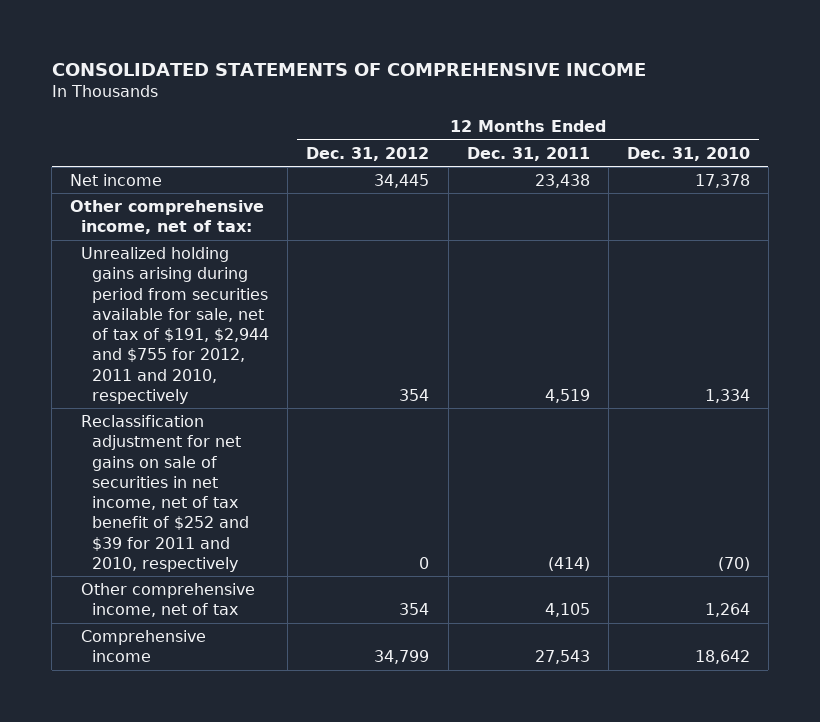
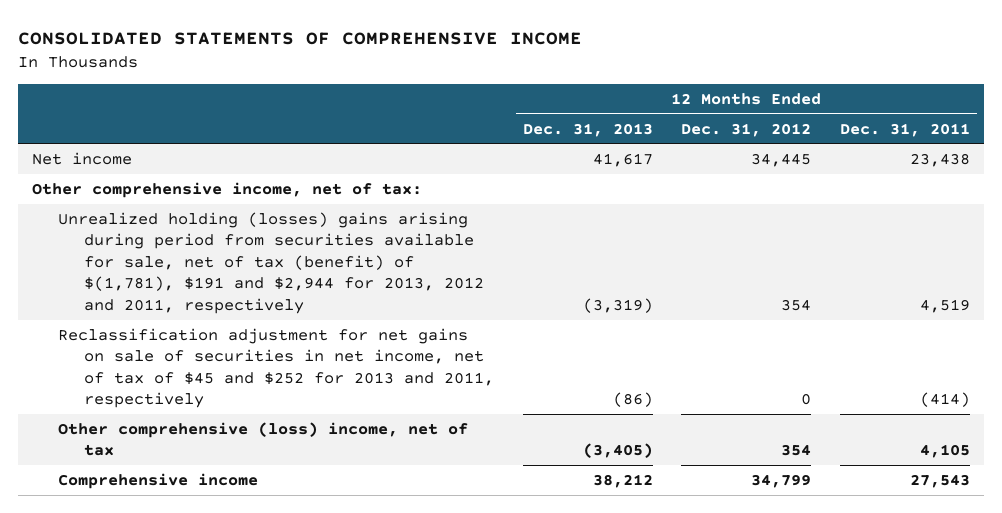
- | 12 Months Ended Dec. 31, 2012 | 12 Months Ended Dec. 31, 2011 | 12 Months Ended Dec. 31, 2010
+ | 12 Months Ended Dec. 31, 2013 | 12 Months Ended Dec. 31, 2012 | 12 Months Ended Dec. 31, 2011
- Unrealized holding gains arising during period from securities available for sale, net of tax of $191, $2,944 and $755 for 2012, 2011 and 2010, respectively | 354 | 4,519 | 1,334
- Reclassification adjustment for net gains on sale of securities in net income, net of tax benefit of $252 and $39 for 2011 and 2010, respectively | 0 | (414) | (70)
- Other comprehensive income, net of tax | 354 | 4,105 | 1,264
+ Unrealized holding (losses) gains arising during period from securities available for sale, net of tax (benefit) of $(1,781), $191 and $2,944 for 2013, 2012 and 2011, respectively | (3,319) | 354 | 4,519
+ Reclassification adjustment for net gains on sale of securities in net income, net of tax of $45 and $252 for 2013 and 2011, respectively | (86) | 0 | (414)
+ Other comprehensive (loss) income, net of tax | (3,405) | 354 | 4,105

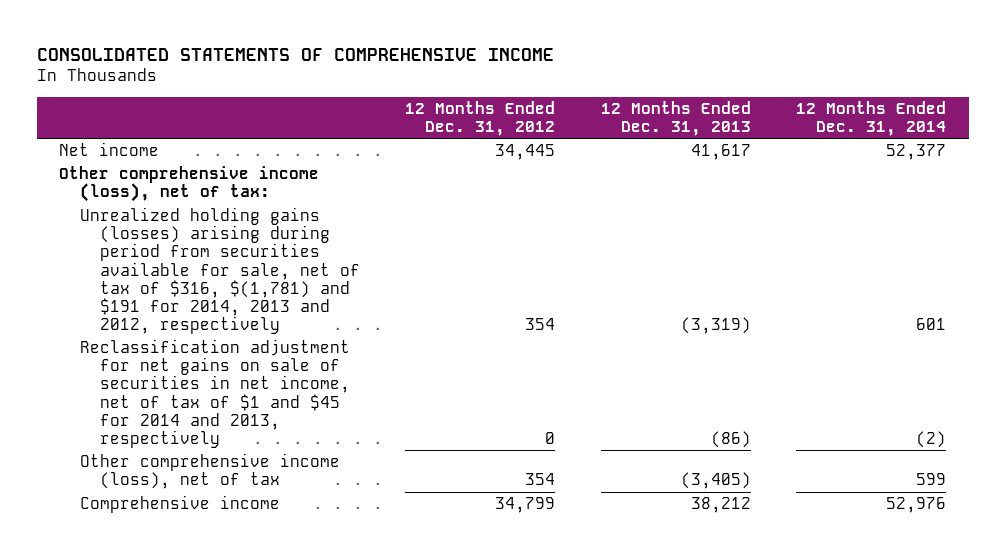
- | 12 Months Ended Dec. 31, 2013 | 12 Months Ended Dec. 31, 2012 | 12 Months Ended Dec. 31, 2011
+ | 12 Months Ended Dec. 31, 2012 | 12 Months Ended Dec. 31, 2013 | 12 Months Ended Dec. 31, 2014
- Other comprehensive income, net of tax:
- Unrealized holding (losses) gains arising during period from securities available for sale, net of tax (benefit) of $(1,781), $191 and $2,944 for 2013, 2012 and 2011, respectively | (3,319) | 354 | 4,519
- Reclassification adjustment for net gains on sale of securities in net income, net of tax of $45 and $252 for 2013 and 2011, respectively | (86) | 0 | (414)
- Other comprehensive (loss) income, net of tax | (3,405) | 354 | 4,105
+ Other comprehensive income (loss), net of tax:
+ Unrealized holding gains (losses) arising during period from securities available for sale, net of tax of $316, $(1,781) and $191 for 2014, 2013 and 2012, respectively | 354 | (3,319) | 601
+ Reclassification adjustment for net gains on sale of securities in net income, net of tax of $1 and $45 for 2014 and 2013, respectively | 0 | (86) | (2)
+ Other comprehensive income (loss), net of tax | 354 | (3,405) | 599

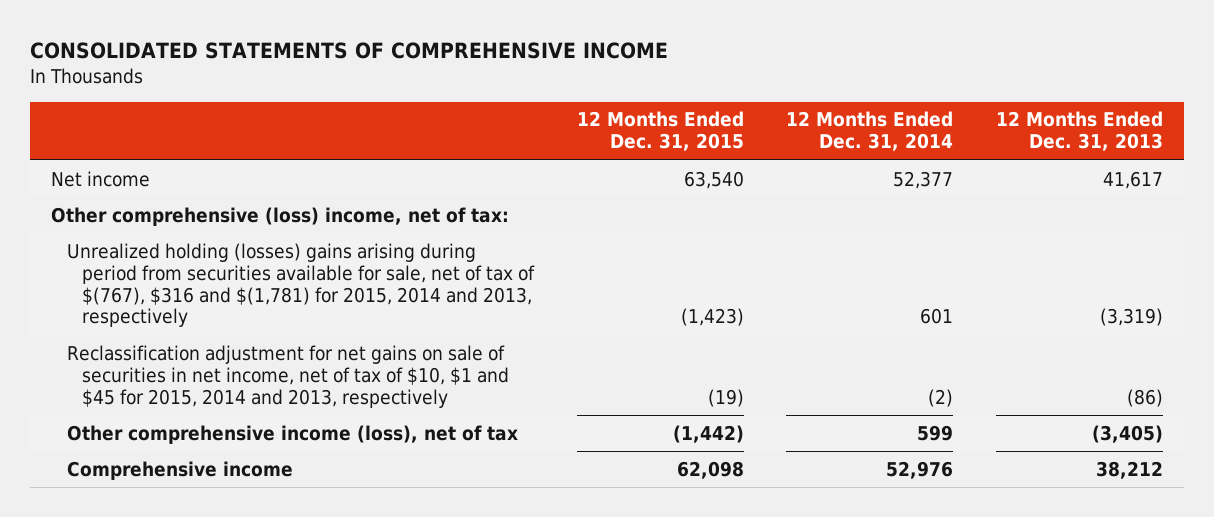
- | 12 Months Ended Dec. 31, 2012 | 12 Months Ended Dec. 31, 2013 | 12 Months Ended Dec. 31, 2014
+ | 12 Months Ended Dec. 31, 2015 | 12 Months Ended Dec. 31, 2014 | 12 Months Ended Dec. 31, 2013
- Other comprehensive income (loss), net of tax:
- Unrealized holding gains (losses) arising during period from securities available for sale, net of tax of $316, $(1,781) and $191 for 2014, 2013 and 2012, respectively | 354 | (3,319) | 601
- Reclassification adjustment for net gains on sale of securities in net income, net of tax of $1 and $45 for 2014 and 2013, respectively | 0 | (86) | (2)
+ Other comprehensive (loss) income, net of tax:
+ Unrealized holding (losses) gains arising during period from securities available for sale, net of tax of $(767), $316 and $(1,781) for 2015, 2014 and 2013, respectively | (1,423) | 601 | (3,319)
+ Reclassification adjustment for net gains on sale of securities in net income, net of tax of $10, $1 and $45 for 2015, 2014 and 2013, respectively | (19) | (2) | (86)

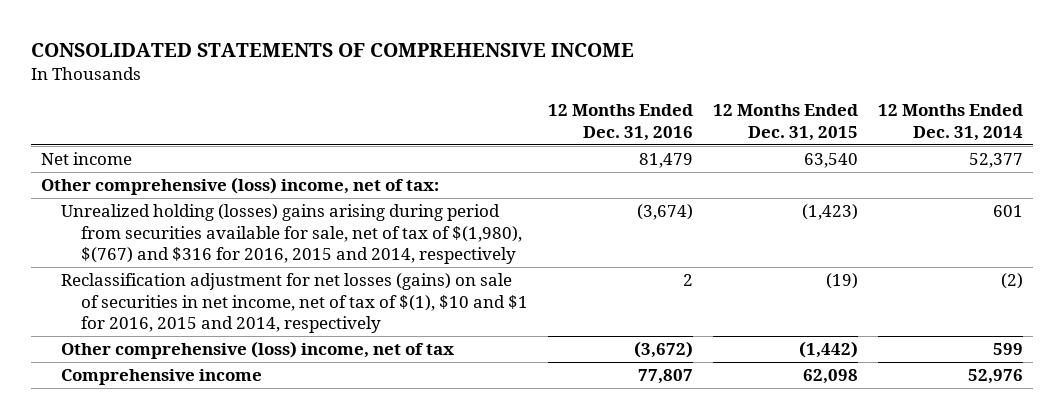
- | 12 Months Ended Dec. 31, 2015 | 12 Months Ended Dec. 31, 2014 | 12 Months Ended Dec. 31, 2013
+ | 12 Months Ended Dec. 31, 2016 | 12 Months Ended Dec. 31, 2015 | 12 Months Ended Dec. 31, 2014
- Unrealized holding (losses) gains arising during period from securities available for sale, net of tax of $(767), $316 and $(1,781) for 2015, 2014 and 2013, respectively | (1,423) | 601 | (3,319)
- Reclassification adjustment for net gains on sale of securities in net income, net of tax of $10, $1 and $45 for 2015, 2014 and 2013, respectively | (19) | (2) | (86)
- Other comprehensive income (loss), net of tax | (1,442) | 599 | (3,405)
+ Unrealized holding (losses) gains arising during period from securities available for sale, net of tax of $(1,980), $(767) and $316 for 2016, 2015 and 2014, respectively | (3,674) | (1,423) | 601
+ Reclassification adjustment for net losses (gains) on sale of securities in net income, net of tax of $(1), $10 and $1 for 2016, 2015 and 2014, respectively | 2 | (19) | (2)
+ Other comprehensive (loss) income, net of tax | (3,672) | (1,442) | 599

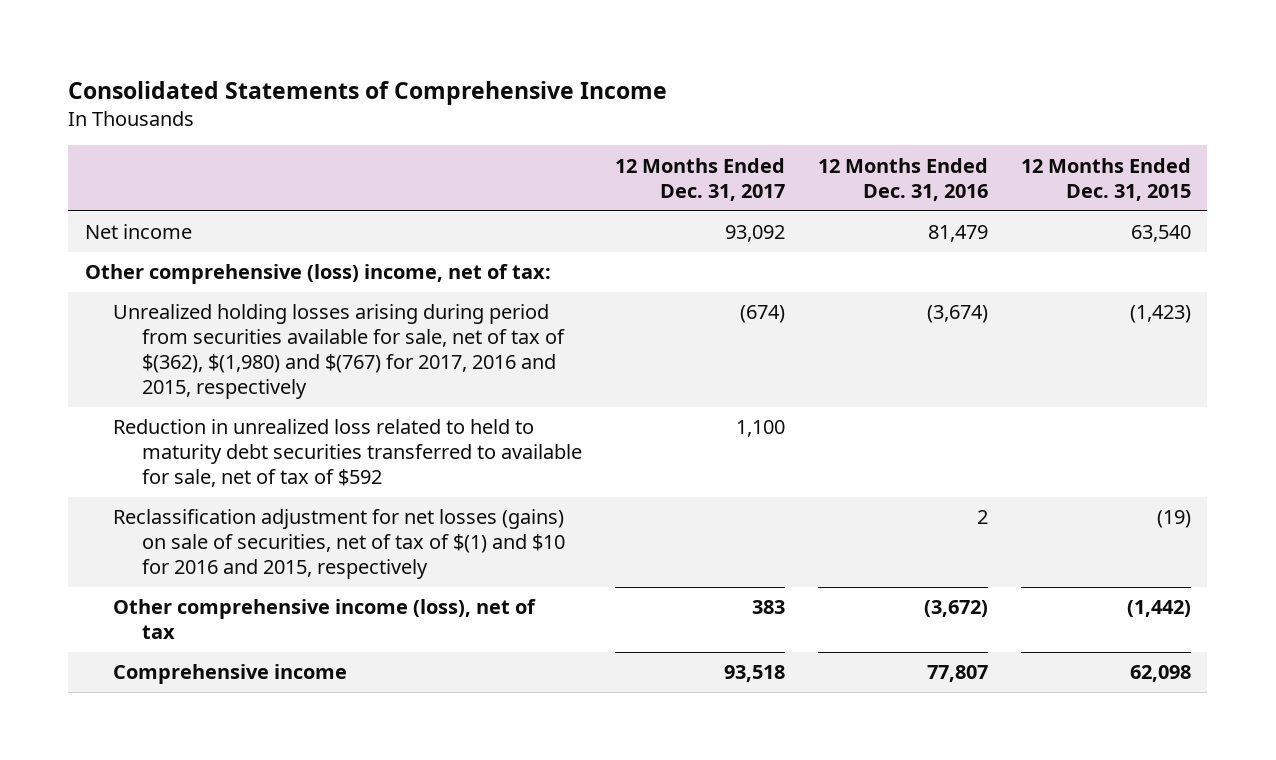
- CONSOLIDATED STATEMENTS OF COMPREHENSIVE INCOME
+ Consolidated Statements of Comprehensive Income
- | 12 Months Ended Dec. 31, 2016 | 12 Months Ended Dec. 31, 2015 | 12 Months Ended Dec. 31, 2014
+ | 12 Months Ended Dec. 31, 2017 | 12 Months Ended Dec. 31, 2016 | 12 Months Ended Dec. 31, 2015
- Unrealized holding (losses) gains arising during period from securities available for sale, net of tax of $(1,980), $(767) and $316 for 2016, 2015 and 2014, respectively | (3,674) | (1,423) | 601
- Reclassification adjustment for net losses (gains) on sale of securities in net income, net of tax of $(1), $10 and $1 for 2016, 2015 and 2014, respectively | 2 | (19) | (2)
- Other comprehensive (loss) income, net of tax | (3,672) | (1,442) | 599
+ Unrealized holding losses arising during period from securities available for sale, net of tax of $(362), $(1,980) and $(767) for 2017, 2016 and 2015, respectively | (674) | (3,674) | (1,423)
+ Reduction in unrealized loss related to held to maturity debt securities transferred to available for sale, net of tax of $592 | 1,100 | |
+ Reclassification adjustment for net losses (gains) on sale of securities, net of tax of $(1) and $10 for 2016 and 2015, respectively | | 2 | (19)
+ Other comprehensive income (loss), net of tax | 383 | (3,672) | (1,442)

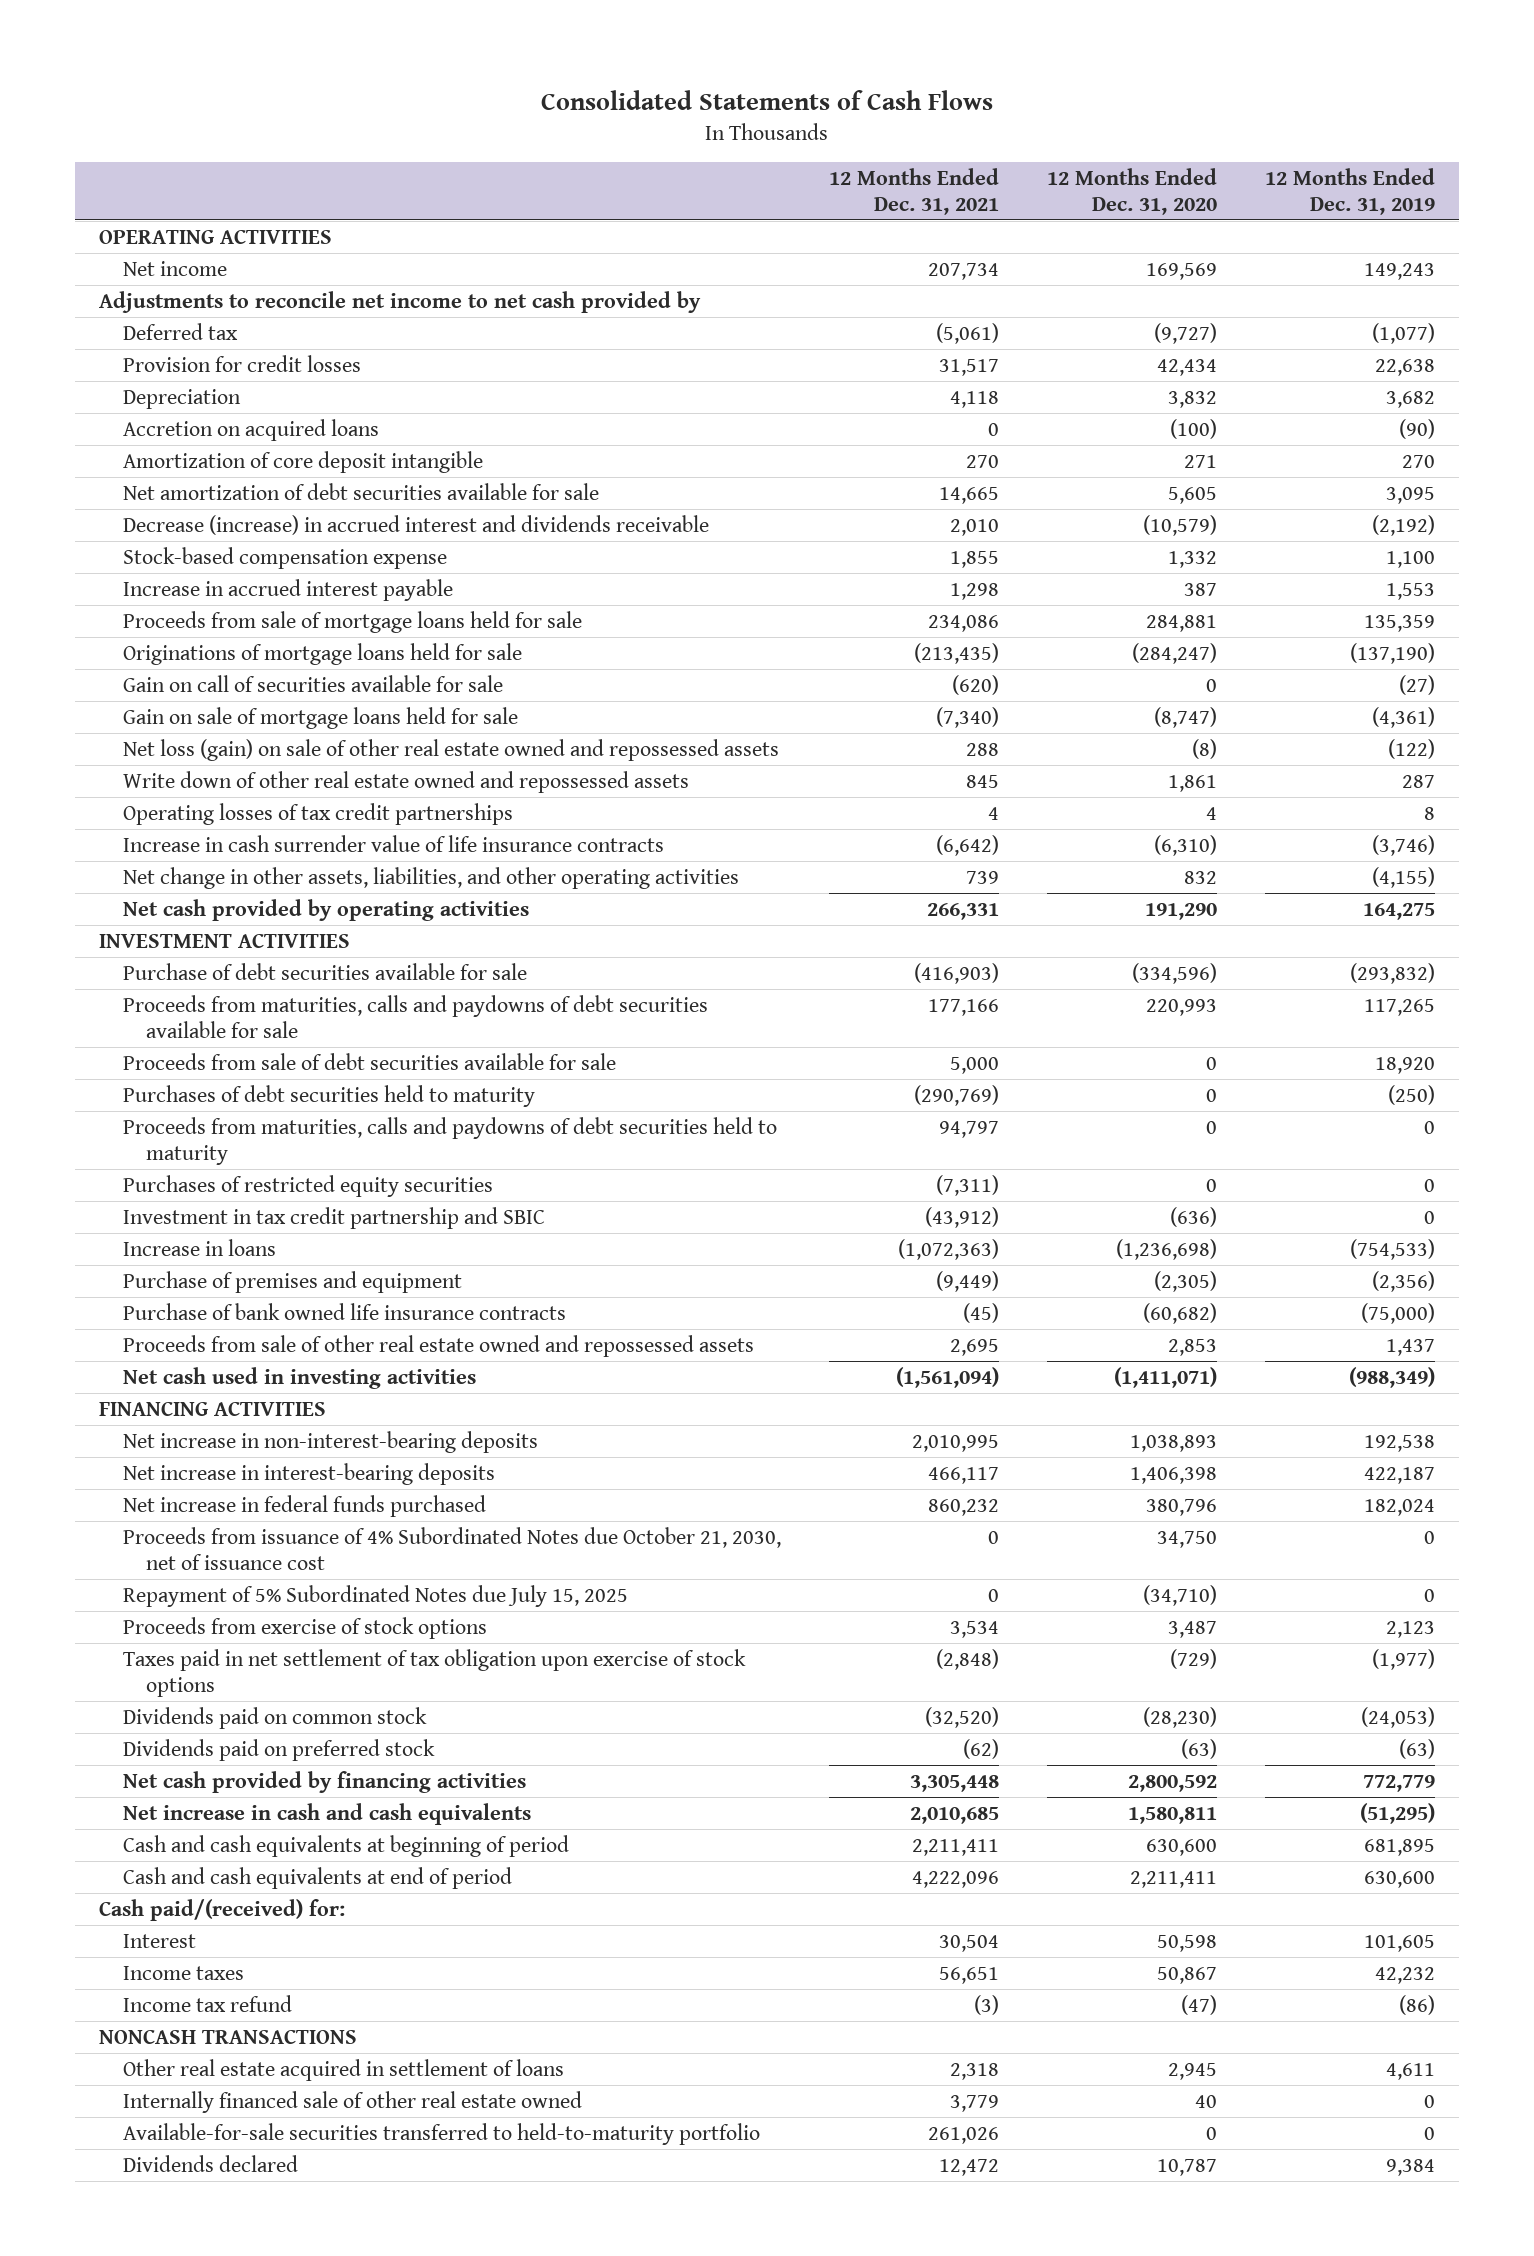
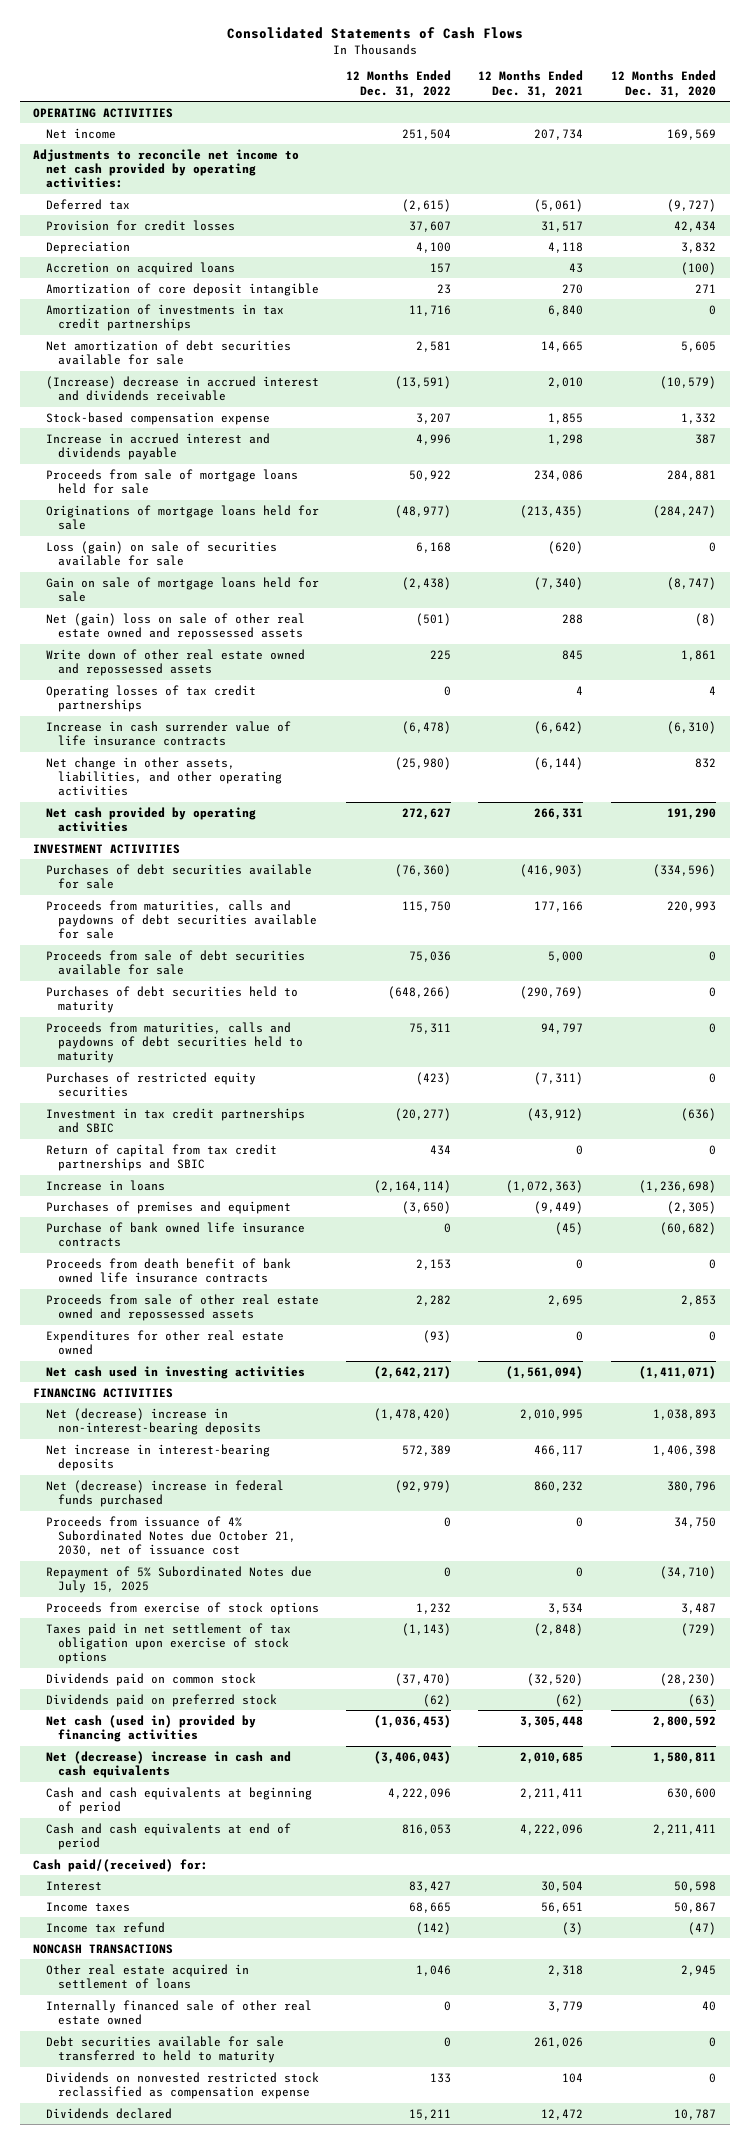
- | 12 Months Ended Dec. 31, 2021 | 12 Months Ended Dec. 31, 2020 | 12 Months Ended Dec. 31, 2019
+ | 12 Months Ended Dec. 31, 2022 | 12 Months Ended Dec. 31, 2021 | 12 Months Ended Dec. 31, 2020
- Adjustments to reconcile net income to net cash provided by
+ Adjustments to reconcile net income to net cash provided by operating activities:
- Accretion on acquired loans | 0 | (100) | (90)
+ Accretion on acquired loans | 157 | 43 | (100)
+ Amortization of investments in tax credit partnerships | 11,716 | 6,840 | 0
- Decrease (increase) in accrued interest and dividends receivable | 2,010 | (10,579) | (2,192)
+ (Increase) decrease in accrued interest and dividends receivable | (13,591) | 2,010 | (10,579)
- Increase in accrued interest payable | 1,298 | 387 | 1,553
+ Increase in accrued interest and dividends payable | 4,996 | 1,298 | 387
- Gain on call of securities available for sale | (620) | 0 | (27)
+ Loss (gain) on sale of securities available for sale | 6,168 | (620) | 0
- Net loss (gain) on sale of other real estate owned and repossessed assets | 288 | (8) | (122)
+ Net (gain) loss on sale of other real estate owned and repossessed assets | (501) | 288 | (8)
- Net change in other assets, liabilities, and other operating activities | 739 | 832 | (4,155)
+ Net change in other assets, liabilities, and other operating activities | (25,980) | (6,144) | 832
- Purchase of debt securities available for sale | (416,903) | (334,596) | (293,832)
+ Purchases of debt securities available for sale | (76,360) | (416,903) | (334,596)
- Investment in tax credit partnership and SBIC | (43,912) | (636) | 0
+ Investment in tax credit partnerships and SBIC | (20,277) | (43,912) | (636)
+ Return of capital from tax credit partnerships and SBIC | 434 | 0 | 0
- Purchase of premises and equipment | (9,449) | (2,305) | (2,356)
+ Purchases of premises and equipment | (3,650) | (9,449) | (2,305)
+ Proceeds from death benefit of bank owned life insurance contracts | 2,153 | 0 | 0
+ Expenditures for other real estate owned | (93) | 0 | 0
- Net increase in non-interest-bearing deposits | 2,010,995 | 1,038,893 | 192,538
+ Net (decrease) increase in non-interest-bearing deposits | (1,478,420) | 2,010,995 | 1,038,893
- Net increase in federal funds purchased | 860,232 | 380,796 | 182,024
+ Net (decrease) increase in federal funds purchased | (92,979) | 860,232 | 380,796
- Net cash provided by financing activities | 3,305,448 | 2,800,592 | 772,779
- Net increase in cash and cash equivalents | 2,010,685 | 1,580,811 | (51,295)
+ Net cash (used in) provided by financing activities | (1,036,453) | 3,305,448 | 2,800,592
+ Net (decrease) increase in cash and cash equivalents | (3,406,043) | 2,010,685 | 1,580,811
- Available-for-sale securities transferred to held-to-maturity portfolio | 261,026 | 0 | 0
+ Debt securities available for sale transferred to held to maturity | 0 | 261,026 | 0
+ Dividends on nonvested restricted stock reclassified as compensation expense | 133 | 104 | 0

